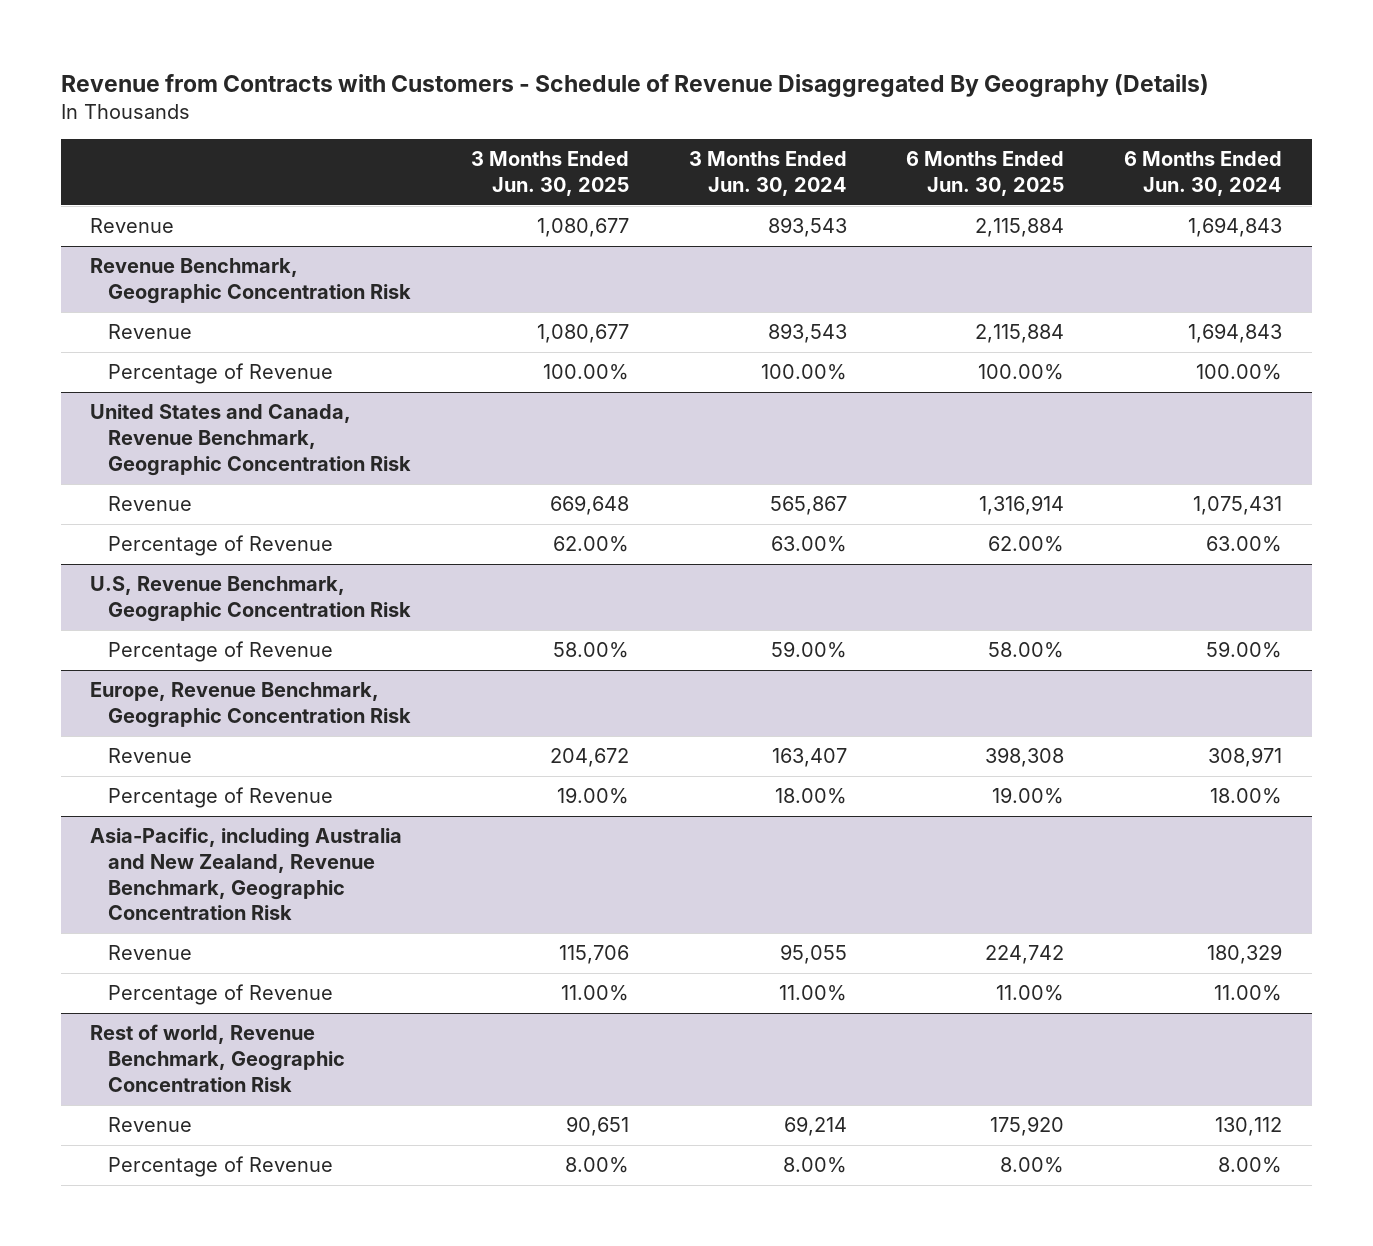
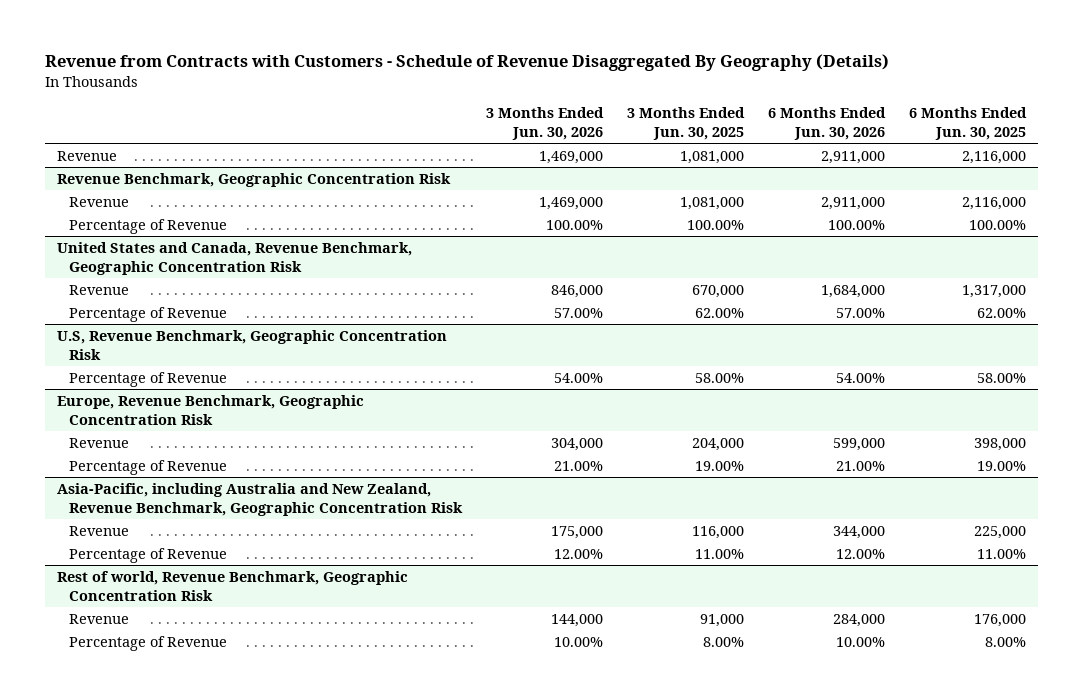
- | 3 Months Ended Jun. 30, 2025 | 3 Months Ended Jun. 30, 2024 | 6 Months Ended Jun. 30, 2025 | 6 Months Ended Jun. 30, 2024
+ | 3 Months Ended Jun. 30, 2026 | 3 Months Ended Jun. 30, 2025 | 6 Months Ended Jun. 30, 2026 | 6 Months Ended Jun. 30, 2025
- Revenue | 1,080,677 | 893,543 | 2,115,884 | 1,694,843
+ Revenue | 1,469,000 | 1,081,000 | 2,911,000 | 2,116,000
@ Revenue Benchmark, Geographic Concentration Risk
- Revenue | 1,080,677 | 893,543 | 2,115,884 | 1,694,843
+ Revenue | 1,469,000 | 1,081,000 | 2,911,000 | 2,116,000
@ United States and Canada, Revenue Benchmark, Geographic Concentration Risk
- Revenue | 669,648 | 565,867 | 1,316,914 | 1,075,431
+ Revenue | 846,000 | 670,000 | 1,684,000 | 1,317,000
@ Europe, Revenue Benchmark, Geographic Concentration Risk
- Revenue | 204,672 | 163,407 | 398,308 | 308,971
+ Revenue | 304,000 | 204,000 | 599,000 | 398,000
@ Asia-Pacific, including Australia and New Zealand, Revenue Benchmark, Geographic Concentration Risk
- Revenue | 115,706 | 95,055 | 224,742 | 180,329
+ Revenue | 175,000 | 116,000 | 344,000 | 225,000
@ Rest of world, Revenue Benchmark, Geographic Concentration Risk
- Revenue | 90,651 | 69,214 | 175,920 | 130,112
+ Revenue | 144,000 | 91,000 | 284,000 | 176,000

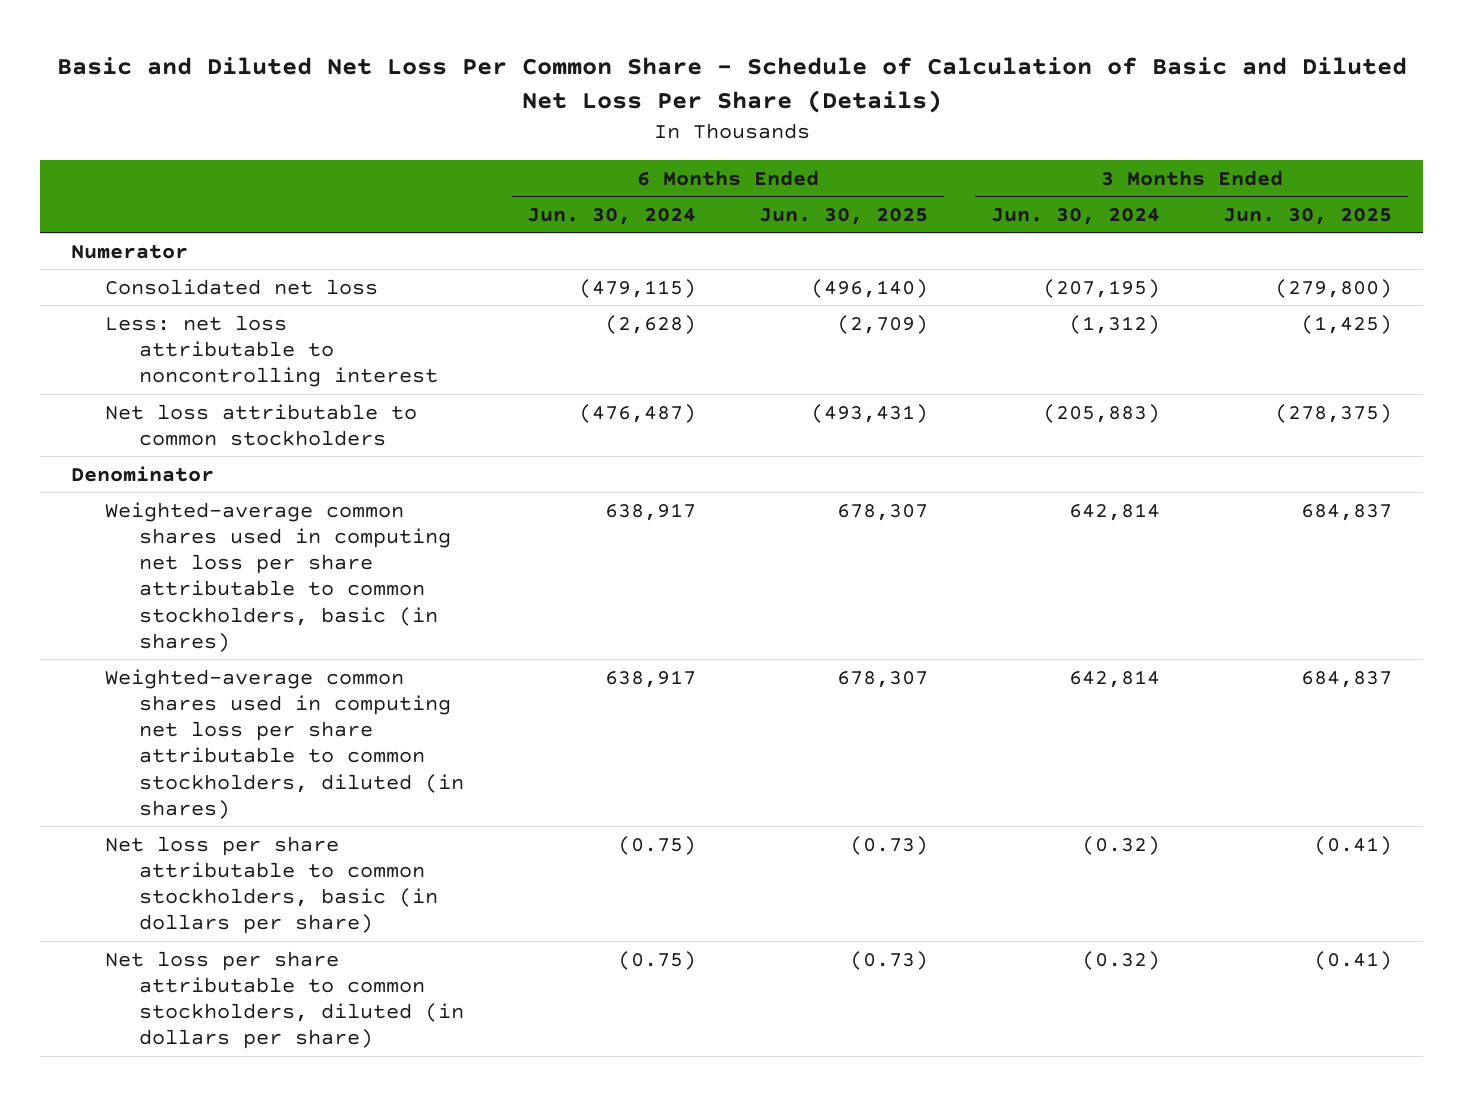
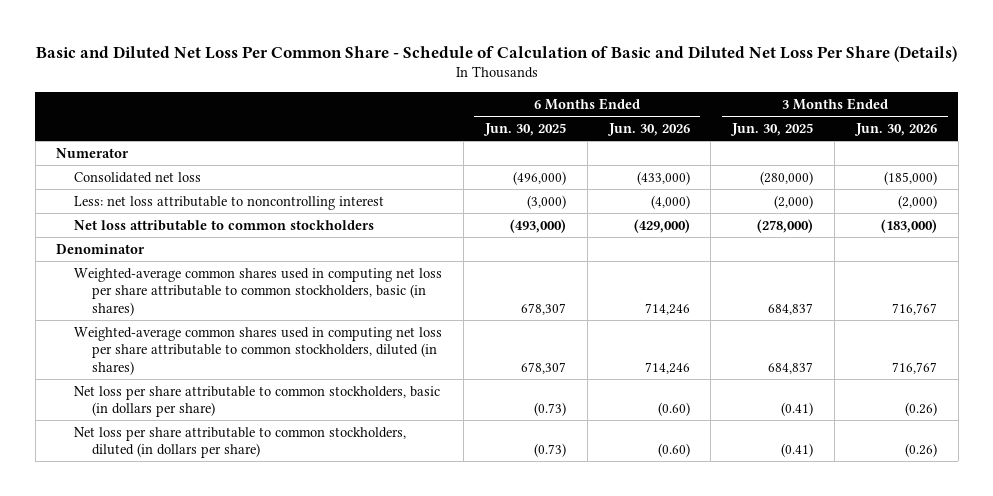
- | 6 Months Ended Jun. 30, 2024 | 6 Months Ended Jun. 30, 2025 | 3 Months Ended Jun. 30, 2024 | 3 Months Ended Jun. 30, 2025
+ | 6 Months Ended Jun. 30, 2025 | 6 Months Ended Jun. 30, 2026 | 3 Months Ended Jun. 30, 2025 | 3 Months Ended Jun. 30, 2026
- Consolidated net loss | (479,115) | (496,140) | (207,195) | (279,800)
- Less: net loss attributable to noncontrolling interest | (2,628) | (2,709) | (1,312) | (1,425)
- Net loss attributable to common stockholders | (476,487) | (493,431) | (205,883) | (278,375)
+ Consolidated net loss | (496,000) | (433,000) | (280,000) | (185,000)
+ Less: net loss attributable to noncontrolling interest | (3,000) | (4,000) | (2,000) | (2,000)
+ Net loss attributable to common stockholders | (493,000) | (429,000) | (278,000) | (183,000)

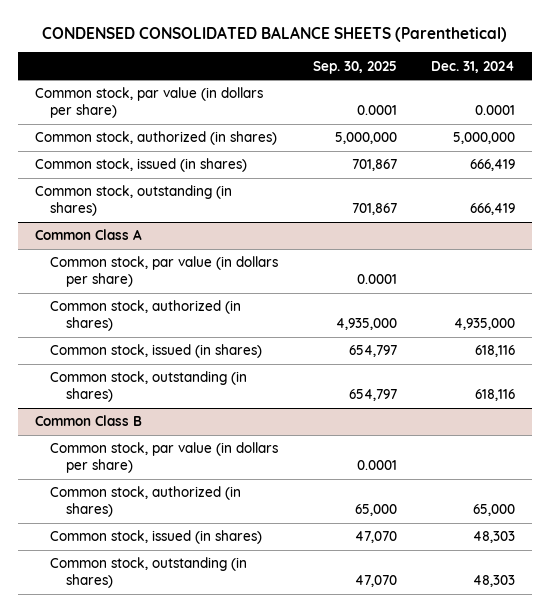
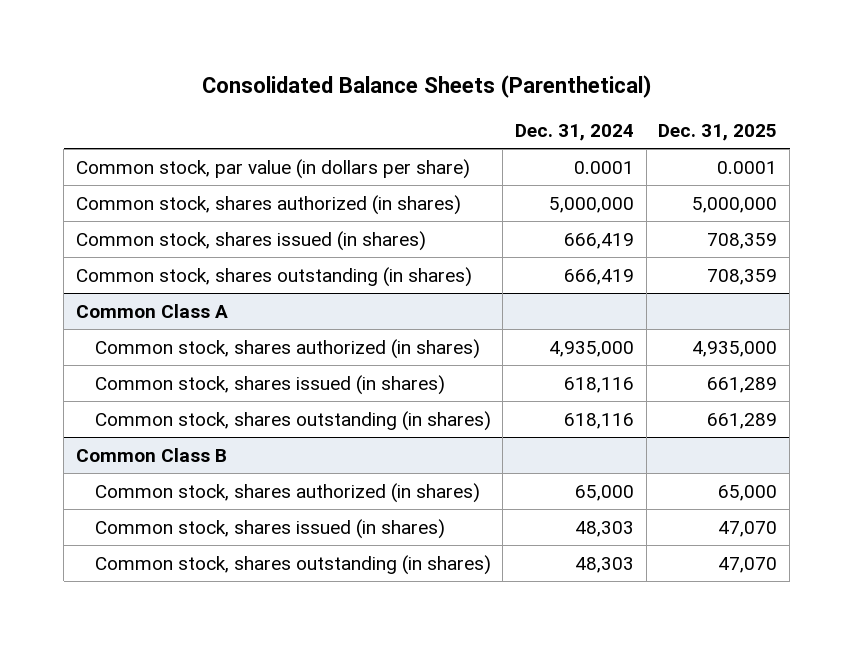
- CONDENSED CONSOLIDATED BALANCE SHEETS (Parenthetical)
+ Consolidated Balance Sheets (Parenthetical)
- | Sep. 30, 2025 | Dec. 31, 2024
+ | Dec. 31, 2024 | Dec. 31, 2025
- Common stock, authorized (in shares) | 5,000,000 | 5,000,000
- Common stock, issued (in shares) | 701,867 | 666,419
- Common stock, outstanding (in shares) | 701,867 | 666,419
+ Common stock, shares authorized (in shares) | 5,000,000 | 5,000,000
+ Common stock, shares issued (in shares) | 666,419 | 708,359
+ Common stock, shares outstanding (in shares) | 666,419 | 708,359
@ Common Class A
- Common stock, par value (in dollars per share) | 0.0001 |
- Common stock, authorized (in shares) | 4,935,000 | 4,935,000
- Common stock, issued (in shares) | 654,797 | 618,116
- Common stock, outstanding (in shares) | 654,797 | 618,116
+ Common stock, shares authorized (in shares) | 4,935,000 | 4,935,000
+ Common stock, shares issued (in shares) | 618,116 | 661,289
+ Common stock, shares outstanding (in shares) | 618,116 | 661,289
@ Common Class B
- Common stock, par value (in dollars per share) | 0.0001 |
- Common stock, authorized (in shares) | 65,000 | 65,000
- Common stock, issued (in shares) | 47,070 | 48,303
- Common stock, outstanding (in shares) | 47,070 | 48,303
+ Common stock, shares authorized (in shares) | 65,000 | 65,000
+ Common stock, shares issued (in shares) | 48,303 | 47,070
+ Common stock, shares outstanding (in shares) | 48,303 | 47,070

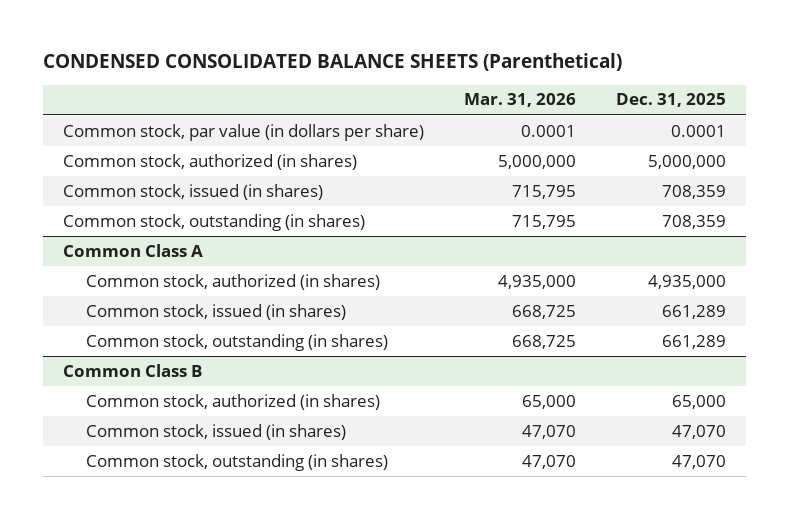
- Consolidated Balance Sheets (Parenthetical)
+ CONDENSED CONSOLIDATED BALANCE SHEETS (Parenthetical)
- | Dec. 31, 2024 | Dec. 31, 2025
+ | Mar. 31, 2026 | Dec. 31, 2025
- Common stock, shares authorized (in shares) | 5,000,000 | 5,000,000
- Common stock, shares issued (in shares) | 666,419 | 708,359
- Common stock, shares outstanding (in shares) | 666,419 | 708,359
+ Common stock, authorized (in shares) | 5,000,000 | 5,000,000
+ Common stock, issued (in shares) | 715,795 | 708,359
+ Common stock, outstanding (in shares) | 715,795 | 708,359
@ Common Class A
- Common stock, shares authorized (in shares) | 4,935,000 | 4,935,000
- Common stock, shares issued (in shares) | 618,116 | 661,289
- Common stock, shares outstanding (in shares) | 618,116 | 661,289
+ Common stock, authorized (in shares) | 4,935,000 | 4,935,000
+ Common stock, issued (in shares) | 668,725 | 661,289
+ Common stock, outstanding (in shares) | 668,725 | 661,289
@ Common Class B
- Common stock, shares authorized (in shares) | 65,000 | 65,000
- Common stock, shares issued (in shares) | 48,303 | 47,070
- Common stock, shares outstanding (in shares) | 48,303 | 47,070
+ Common stock, authorized (in shares) | 65,000 | 65,000
+ Common stock, issued (in shares) | 47,070 | 47,070
+ Common stock, outstanding (in shares) | 47,070 | 47,070

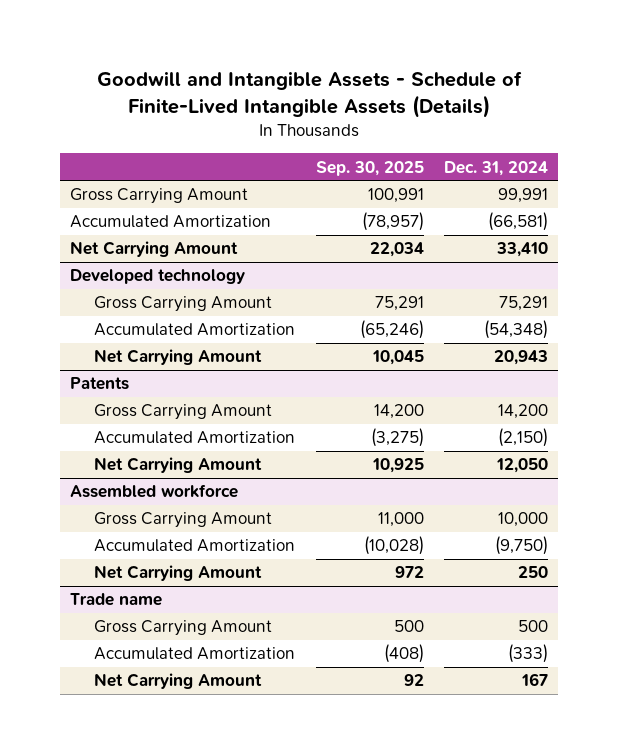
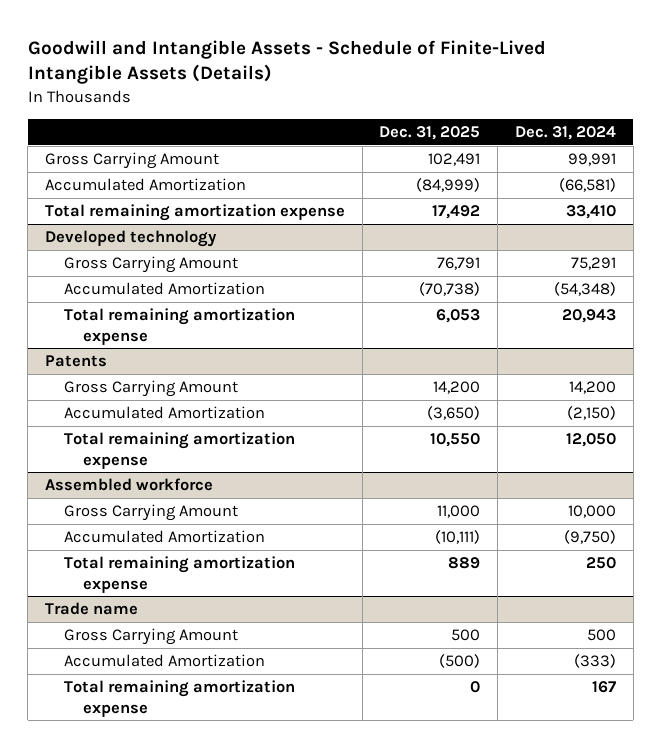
- | Sep. 30, 2025 | Dec. 31, 2024
+ | Dec. 31, 2025 | Dec. 31, 2024
- Net Carrying Amount | 22,034 | 33,410
+ Total remaining amortization expense | 17,492 | 33,410
@ Developed technology
- Net Carrying Amount | 10,045 | 20,943
+ Total remaining amortization expense | 6,053 | 20,943
@ Patents
- Net Carrying Amount | 10,925 | 12,050
+ Total remaining amortization expense | 10,550 | 12,050
@ Assembled workforce
- Net Carrying Amount | 972 | 250
+ Total remaining amortization expense | 889 | 250
@ Trade name
- Net Carrying Amount | 92 | 167
+ Total remaining amortization expense | 0 | 167

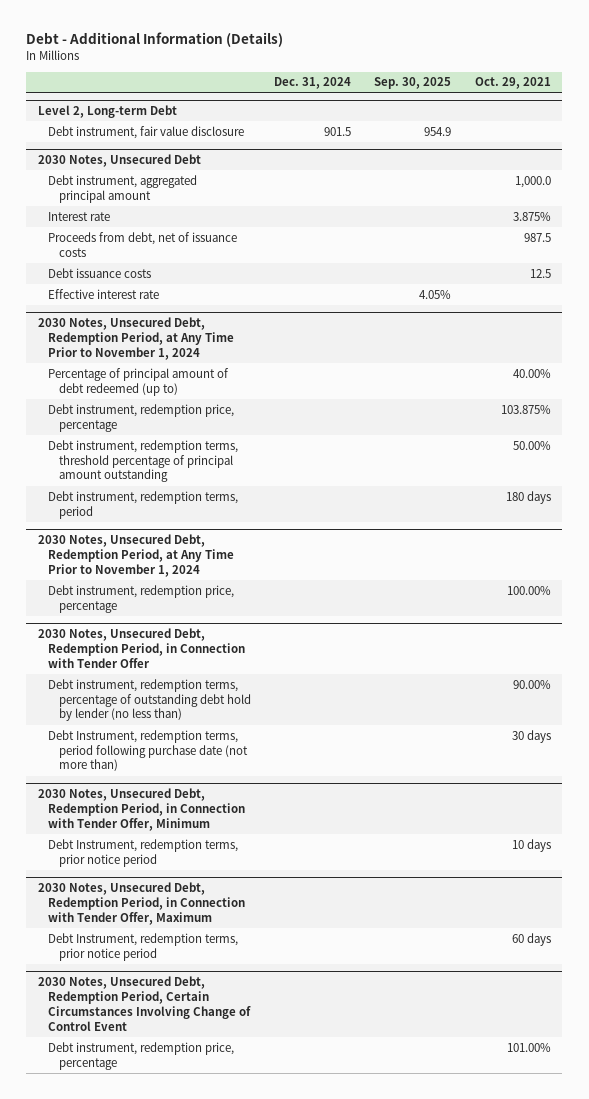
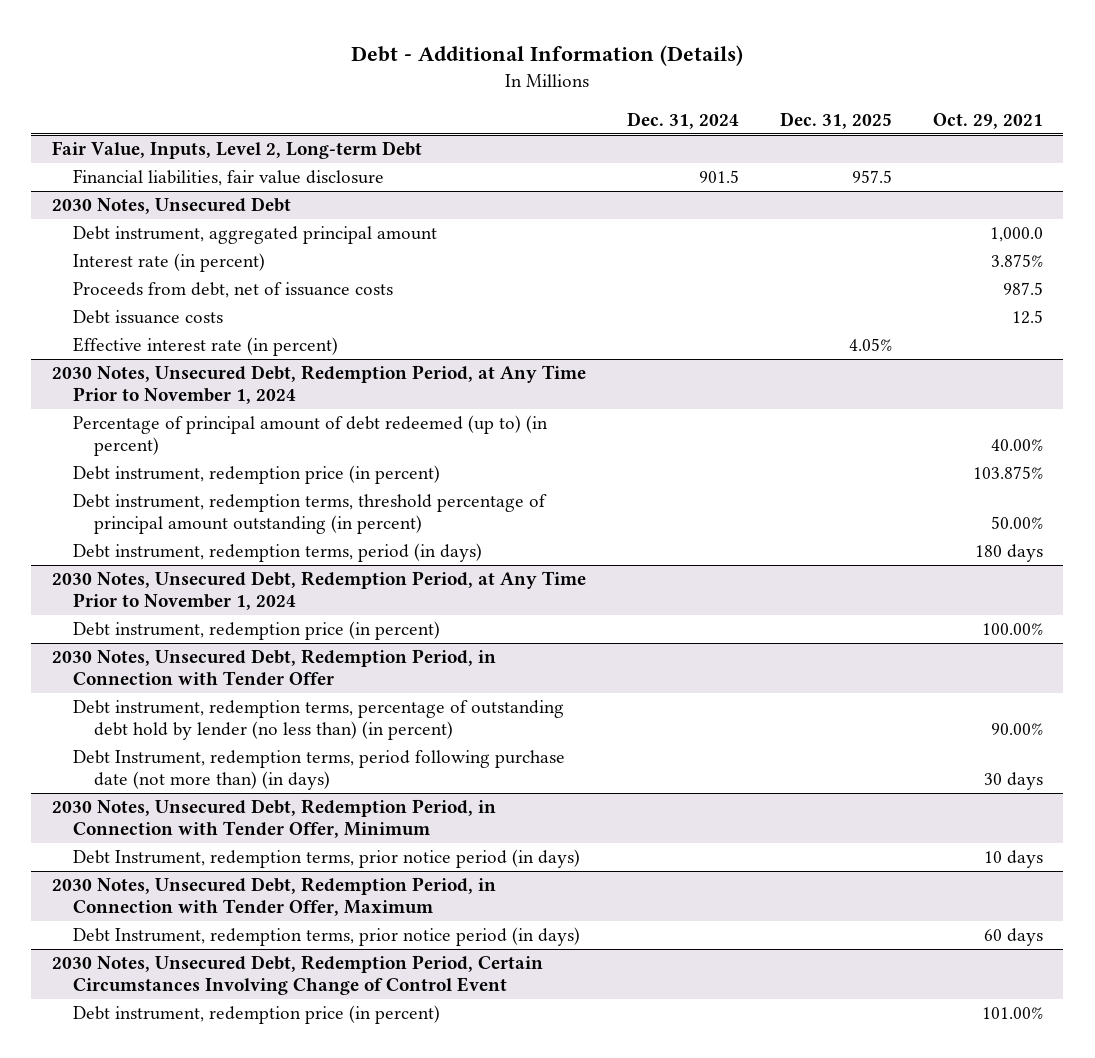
- | Dec. 31, 2024 | Sep. 30, 2025 | Oct. 29, 2021
+ | Dec. 31, 2024 | Dec. 31, 2025 | Oct. 29, 2021
- Level 2, Long-term Debt
- Debt instrument, fair value disclosure | 901.5 | 954.9 |
+ Fair Value, Inputs, Level 2, Long-term Debt
+ Financial liabilities, fair value disclosure | 901.5 | 957.5 |
@ 2030 Notes, Unsecured Debt
- Interest rate | | | 3.875%
+ Interest rate (in percent) | | | 3.875%
- Effective interest rate | | 4.05% |
+ Effective interest rate (in percent) | | 4.05% |
@ 2030 Notes, Unsecured Debt, Redemption Period, at Any Time Prior to November 1, 2024
- Percentage of principal amount of debt redeemed (up to) | | | 40.00%
- Debt instrument, redemption price, percentage | | | 103.875%
- Debt instrument, redemption terms, threshold percentage of principal amount outstanding | | | 50.00%
- Debt instrument, redemption terms, period | | | 180 days
+ Percentage of principal amount of debt redeemed (up to) (in percent) | | | 40.00%
+ Debt instrument, redemption price (in percent) | | | 103.875%
+ Debt instrument, redemption terms, threshold percentage of principal amount outstanding (in percent) | | | 50.00%
+ Debt instrument, redemption terms, period (in days) | | | 180 days
- Debt instrument, redemption price, percentage | | | 100.00%
+ Debt instrument, redemption price (in percent) | | | 100.00%
@ 2030 Notes, Unsecured Debt, Redemption Period, in Connection with Tender Offer
- Debt instrument, redemption terms, percentage of outstanding debt hold by lender (no less than) | | | 90.00%
- Debt Instrument, redemption terms, period following purchase date (not more than) | | | 30 days
+ Debt instrument, redemption terms, percentage of outstanding debt hold by lender (no less than) (in percent) | | | 90.00%
+ Debt Instrument, redemption terms, period following purchase date (not more than) (in days) | | | 30 days
@ 2030 Notes, Unsecured Debt, Redemption Period, in Connection with Tender Offer, Minimum
- Debt Instrument, redemption terms, prior notice period | | | 10 days
+ Debt Instrument, redemption terms, prior notice period (in days) | | | 10 days
@ 2030 Notes, Unsecured Debt, Redemption Period, in Connection with Tender Offer, Maximum
- Debt Instrument, redemption terms, prior notice period | | | 60 days
+ Debt Instrument, redemption terms, prior notice period (in days) | | | 60 days
@ 2030 Notes, Unsecured Debt, Redemption Period, Certain Circumstances Involving Change of Control Event
- Debt instrument, redemption price, percentage | | | 101.00%
+ Debt instrument, redemption price (in percent) | | | 101.00%

